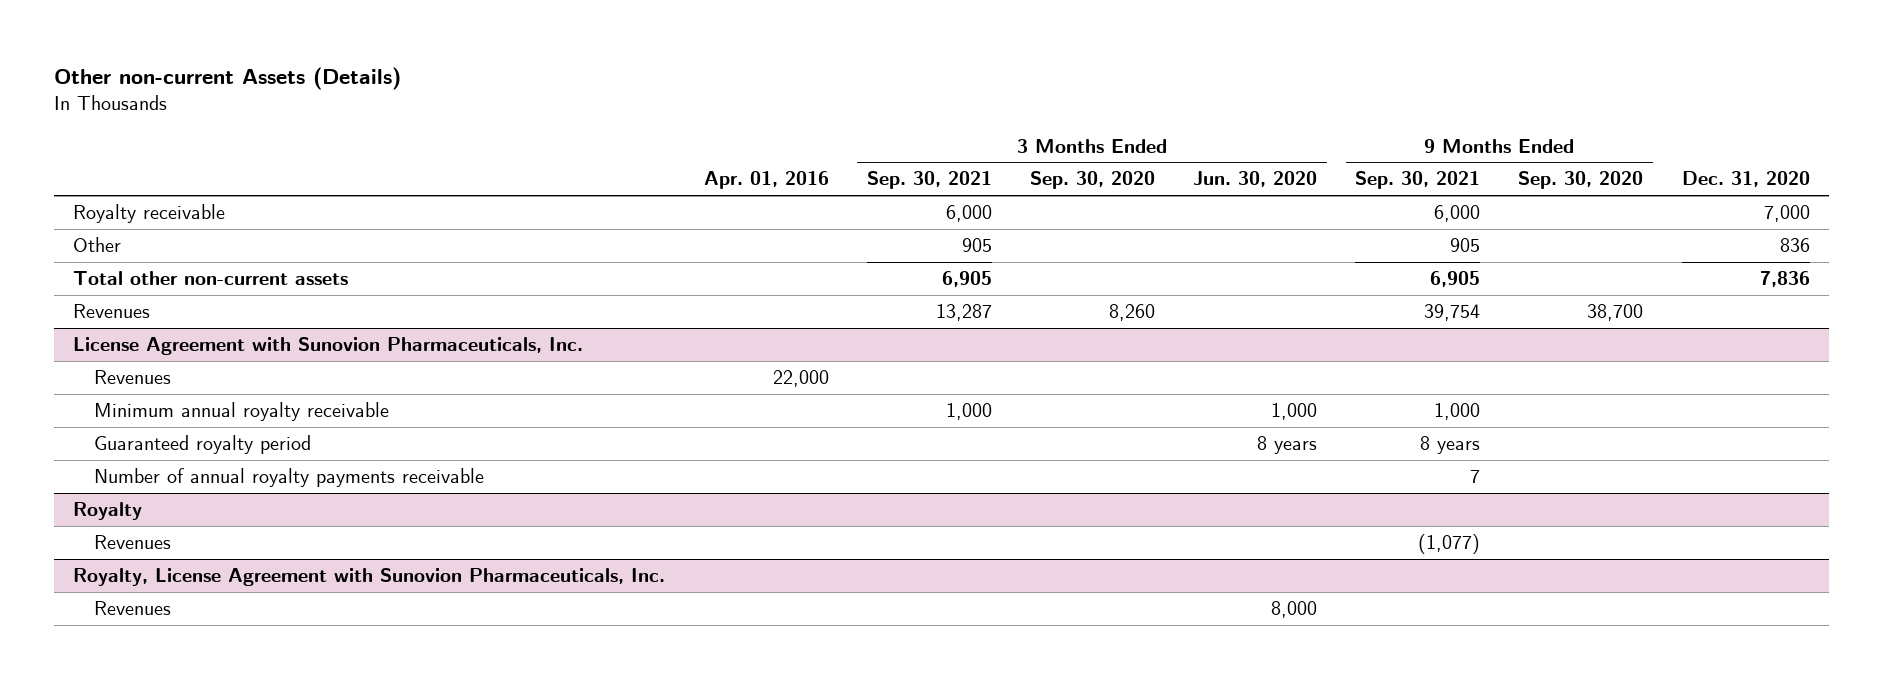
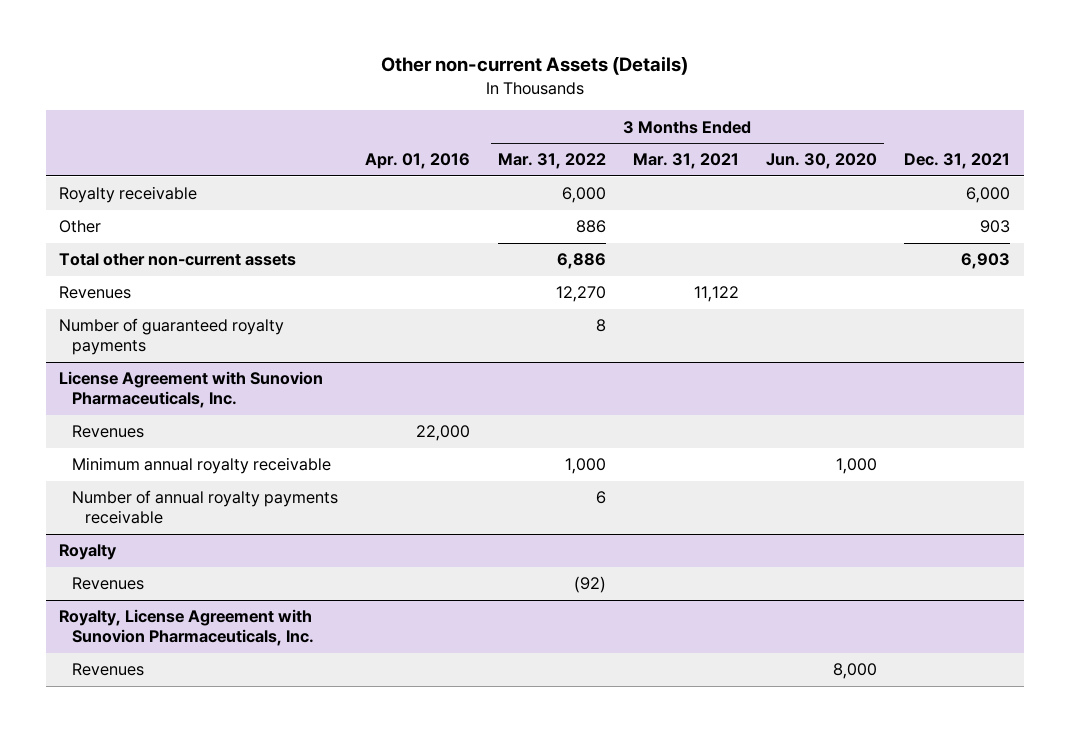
- | Apr. 01, 2016 | 3 Months Ended Sep. 30, 2021 | 3 Months Ended Sep. 30, 2020 | 3 Months Ended Jun. 30, 2020 | 9 Months Ended Sep. 30, 2021 | 9 Months Ended Sep. 30, 2020 | Dec. 31, 2020
+ | Apr. 01, 2016 | 3 Months Ended Mar. 31, 2022 | 3 Months Ended Mar. 31, 2021 | 3 Months Ended Jun. 30, 2020 | Dec. 31, 2021
+ Number of guaranteed royalty payments | | 8 | | |
@ License Agreement with Sunovion Pharmaceuticals, Inc.
- Guaranteed royalty period | | | | 8 years | 8 years | |

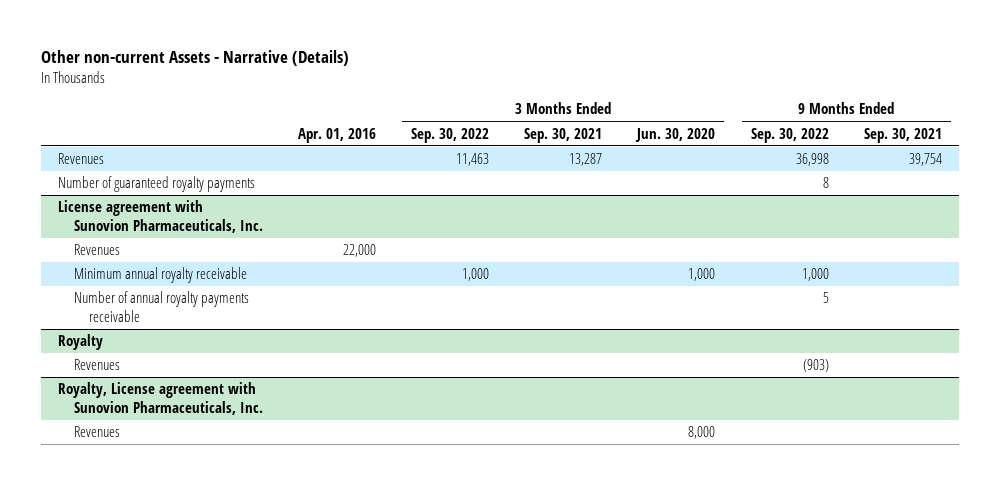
- Other non-current Assets (Details)
+ Other non-current Assets - Narrative (Details)
- | Apr. 01, 2016 | 3 Months Ended Mar. 31, 2022 | 3 Months Ended Mar. 31, 2021 | 3 Months Ended Jun. 30, 2020 | Dec. 31, 2021
+ | Apr. 01, 2016 | 3 Months Ended Sep. 30, 2022 | 3 Months Ended Sep. 30, 2021 | 3 Months Ended Jun. 30, 2020 | 9 Months Ended Sep. 30, 2022 | 9 Months Ended Sep. 30, 2021
- Royalty receivable | | 6,000 | | | 6,000
- Other | | 886 | | | 903
- Total other non-current assets | | 6,886 | | | 6,903
- License Agreement with Sunovion Pharmaceuticals, Inc.
+ License agreement with Sunovion Pharmaceuticals, Inc.
- Royalty, License Agreement with Sunovion Pharmaceuticals, Inc.
+ Royalty, License agreement with Sunovion Pharmaceuticals, Inc.

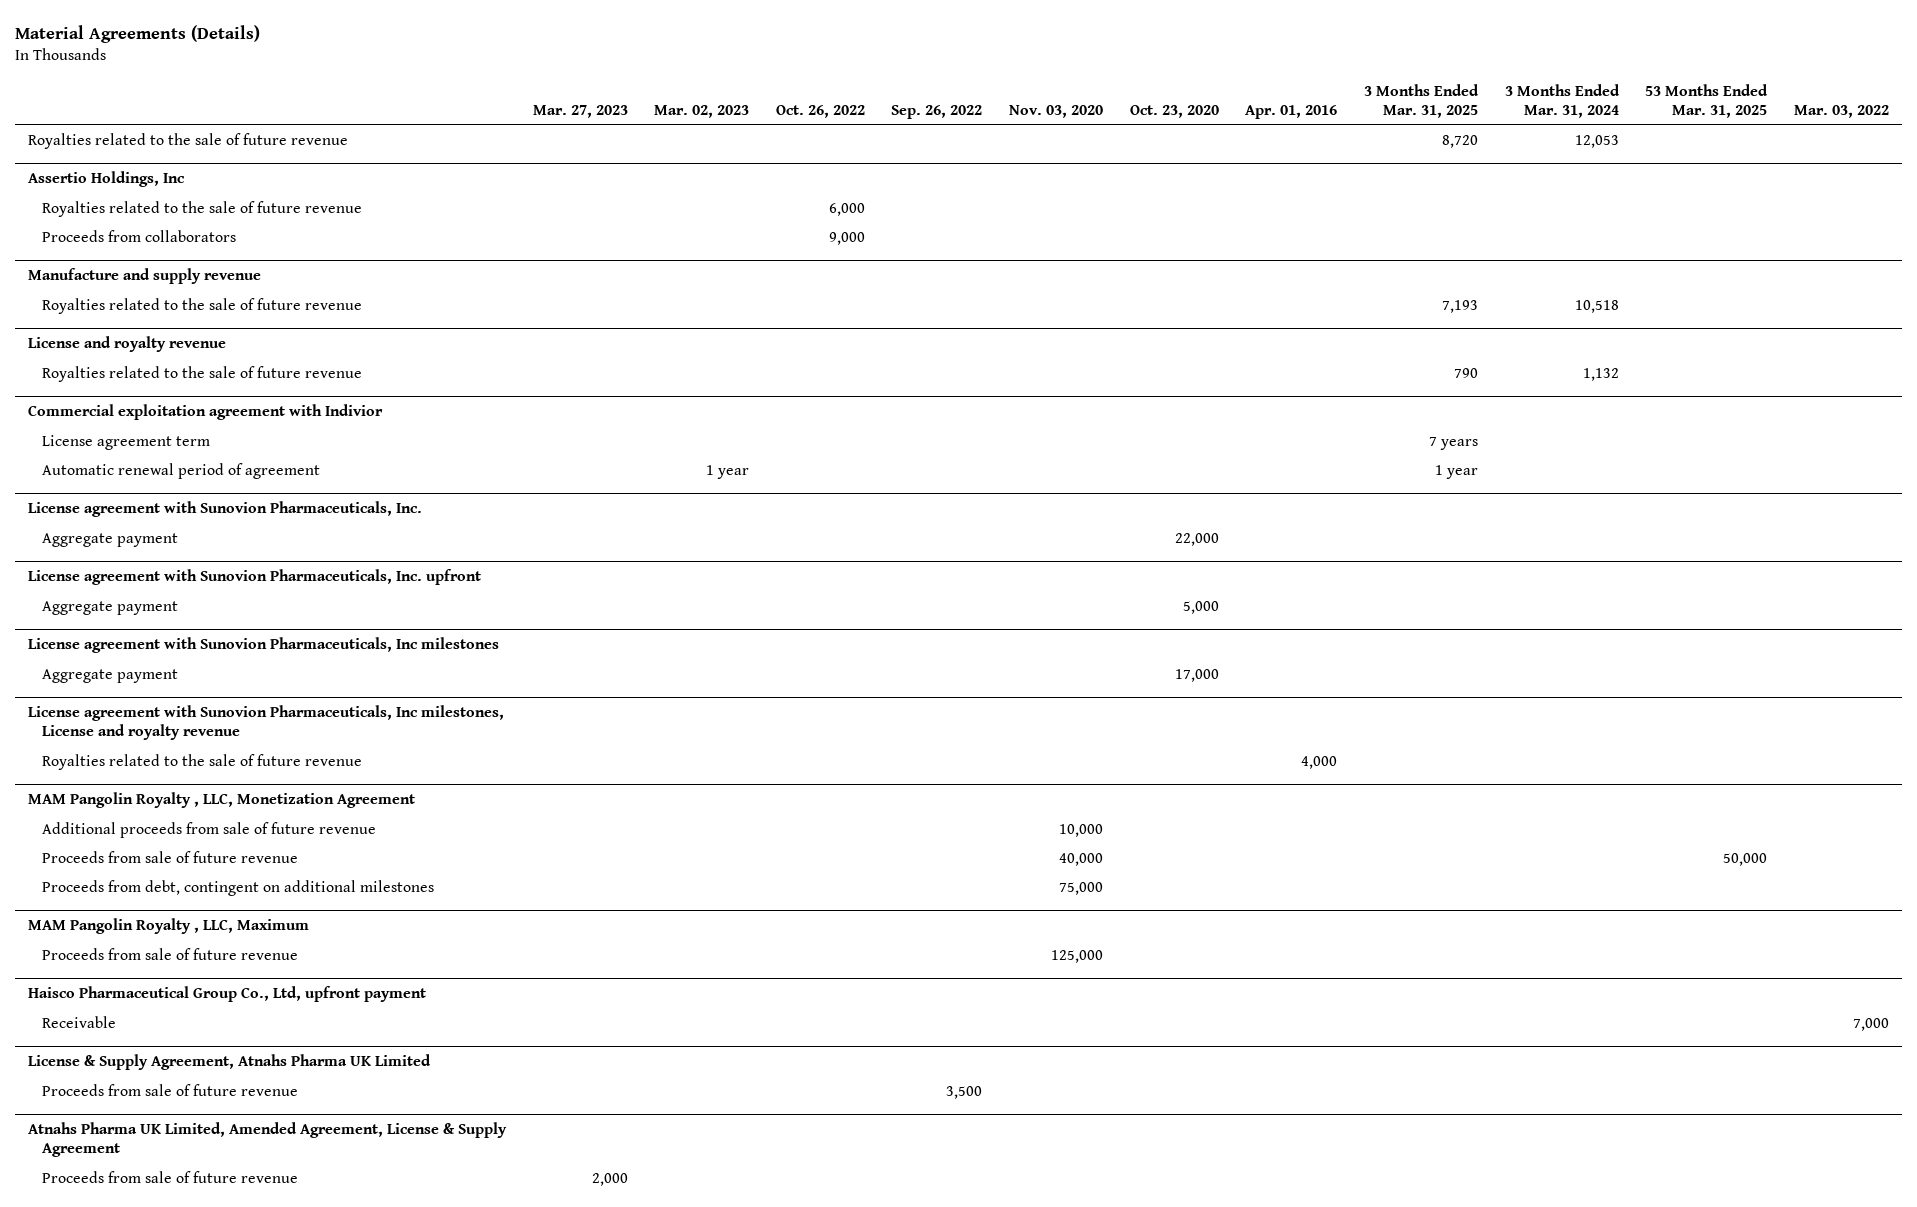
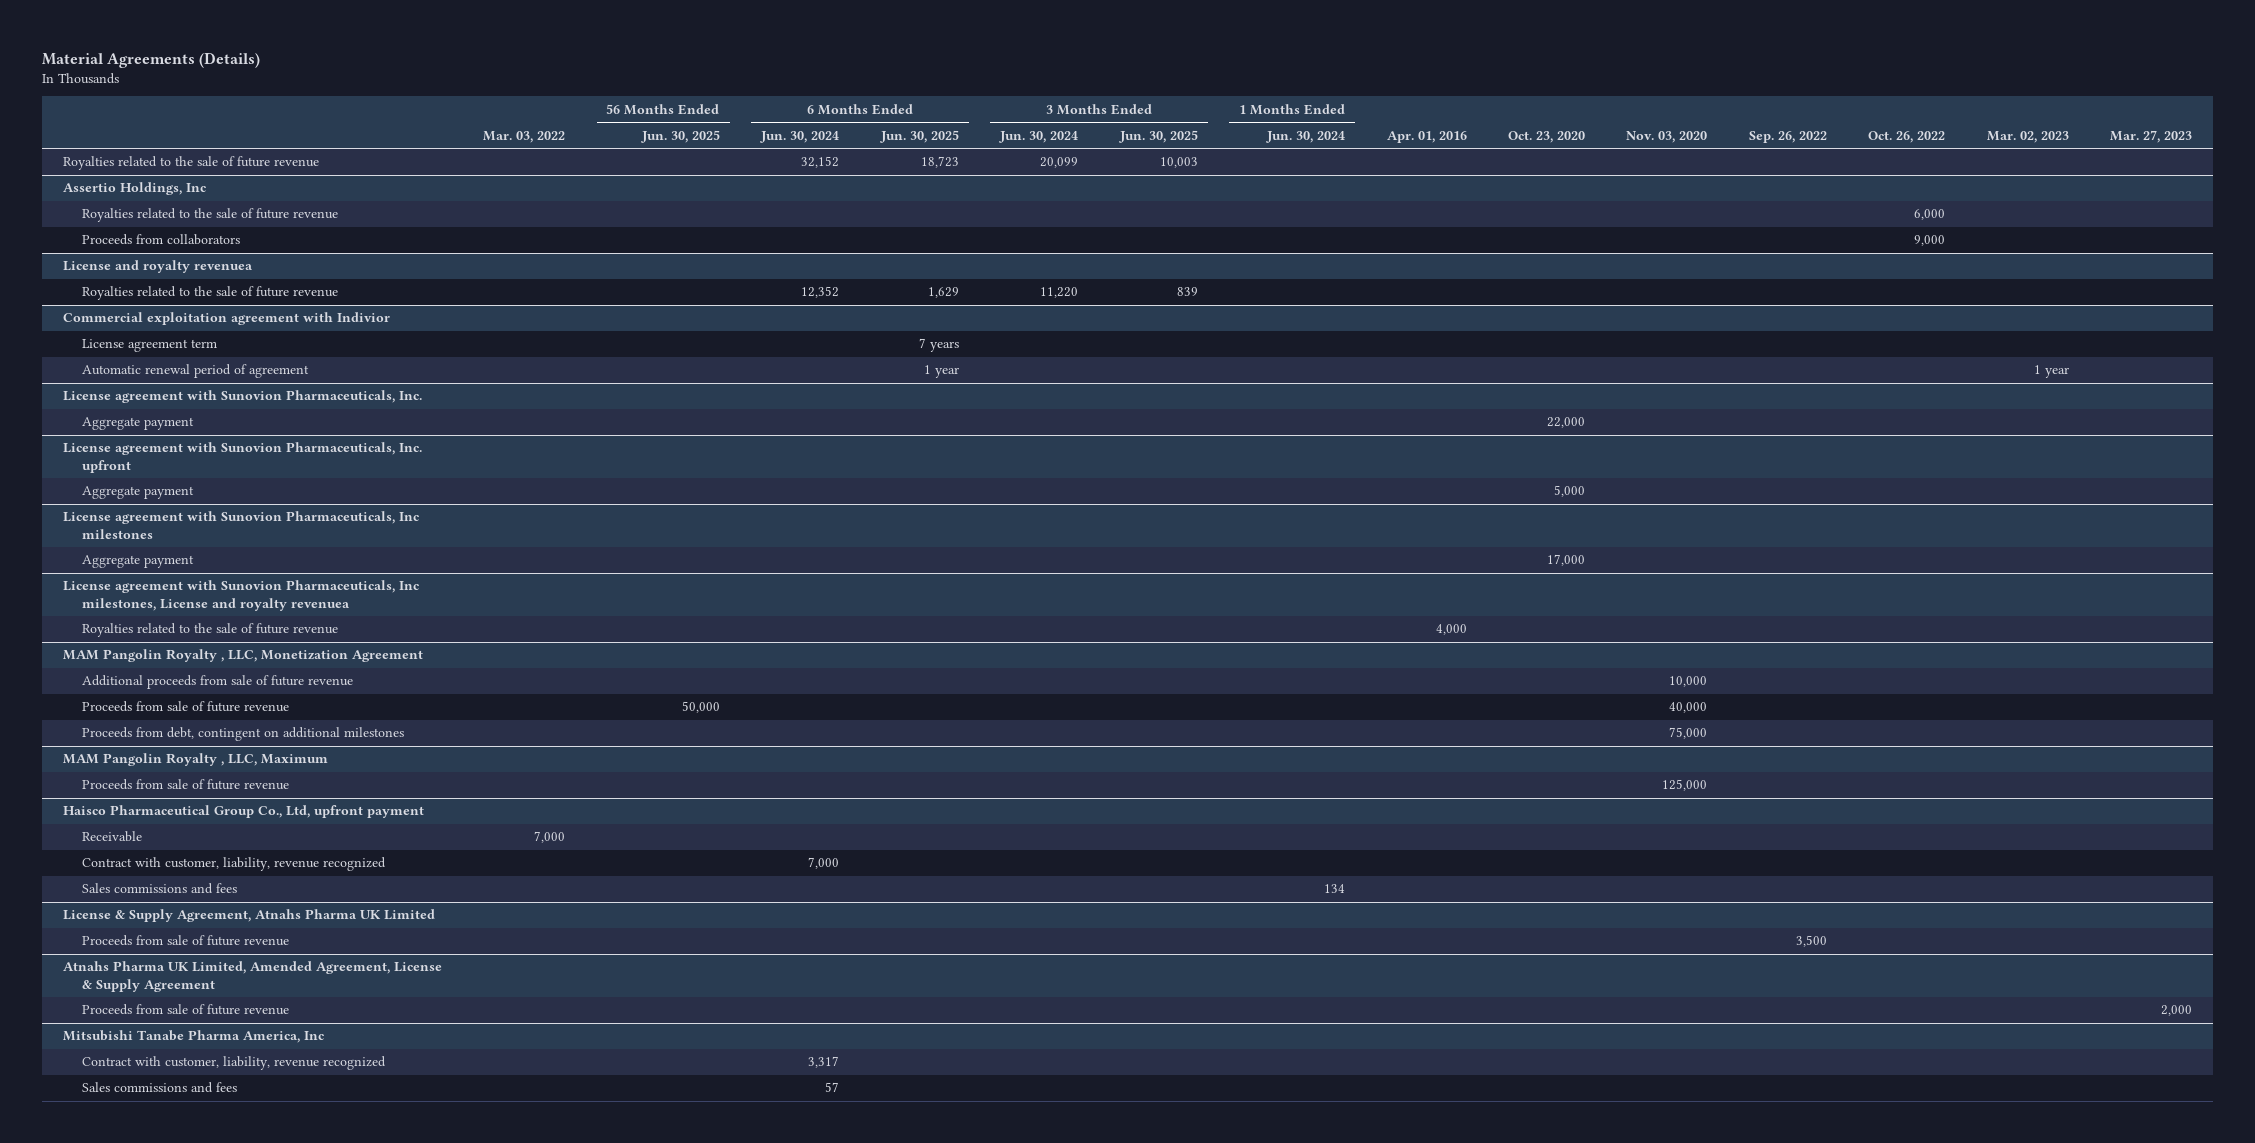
- | Mar. 27, 2023 | Mar. 02, 2023 | Oct. 26, 2022 | Sep. 26, 2022 | Nov. 03, 2020 | Oct. 23, 2020 | Apr. 01, 2016 | 3 Months Ended Mar. 31, 2025 | 3 Months Ended Mar. 31, 2024 | 53 Months Ended Mar. 31, 2025 | Mar. 03, 2022
+ | Mar. 03, 2022 | 56 Months Ended Jun. 30, 2025 | 6 Months Ended Jun. 30, 2024 | 6 Months Ended Jun. 30, 2025 | 3 Months Ended Jun. 30, 2024 | 3 Months Ended Jun. 30, 2025 | 1 Months Ended Jun. 30, 2024 | Apr. 01, 2016 | Oct. 23, 2020 | Nov. 03, 2020 | Sep. 26, 2022 | Oct. 26, 2022 | Mar. 02, 2023 | Mar. 27, 2023
- Manufacture and supply revenue
- Royalties related to the sale of future revenue | | | | | | | | 7,193 | 10,518 | |
- License and royalty revenue
+ License and royalty revenuea
- License agreement with Sunovion Pharmaceuticals, Inc milestones, License and royalty revenue
+ License agreement with Sunovion Pharmaceuticals, Inc milestones, License and royalty revenuea
@ Haisco Pharmaceutical Group Co., Ltd, upfront payment
+ Contract with customer, liability, revenue recognized | | | 7,000 | | | | | | | | | | |
+ Sales commissions and fees | | | | | | | 134 | | | | | | |
+ Mitsubishi Tanabe Pharma America, Inc
+ Contract with customer, liability, revenue recognized | | | 3,317 | | | | | | | | | | |
+ Sales commissions and fees | | | 57 | | | | | | | | | | |

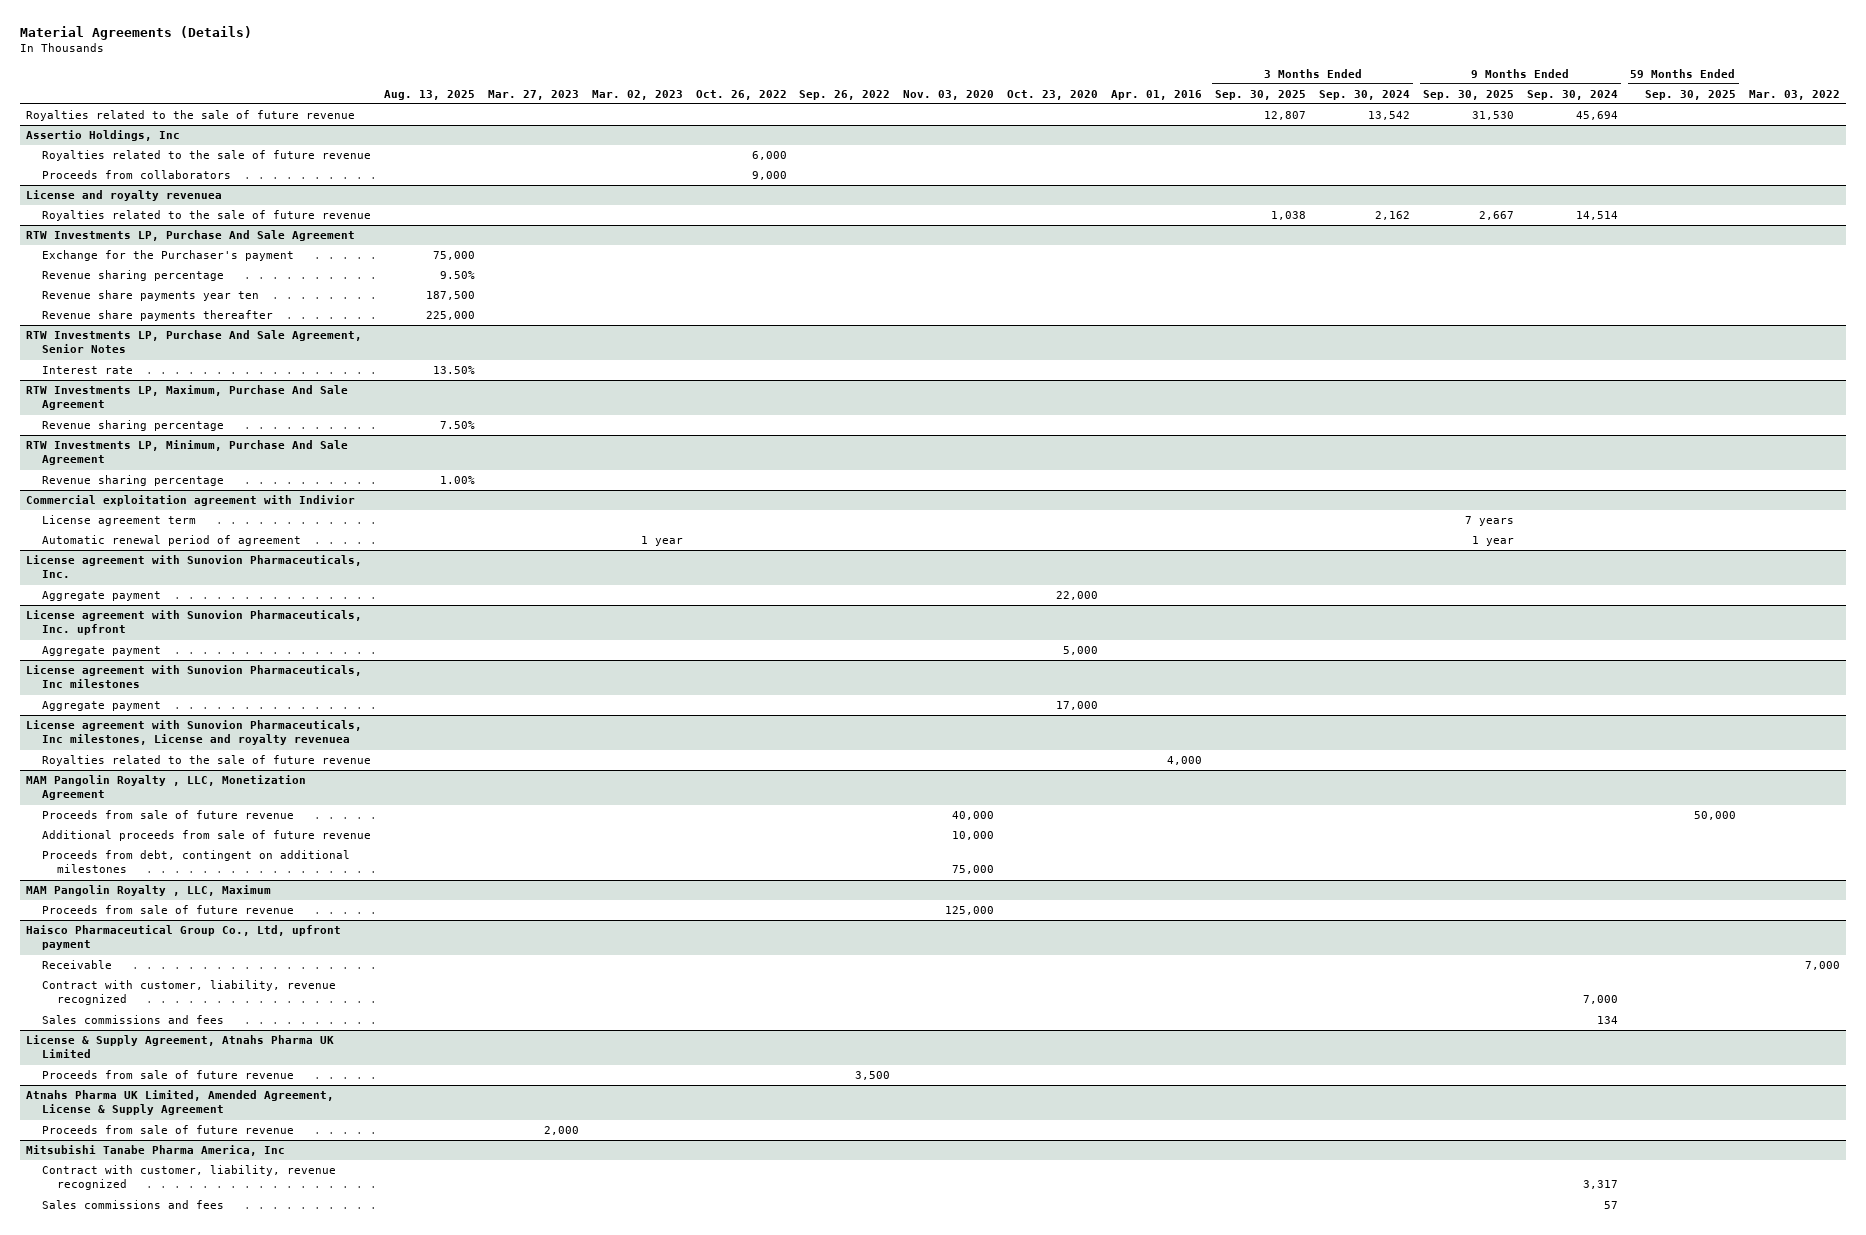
- | Mar. 03, 2022 | 56 Months Ended Jun. 30, 2025 | 6 Months Ended Jun. 30, 2024 | 6 Months Ended Jun. 30, 2025 | 3 Months Ended Jun. 30, 2024 | 3 Months Ended Jun. 30, 2025 | 1 Months Ended Jun. 30, 2024 | Apr. 01, 2016 | Oct. 23, 2020 | Nov. 03, 2020 | Sep. 26, 2022 | Oct. 26, 2022 | Mar. 02, 2023 | Mar. 27, 2023
+ | Aug. 13, 2025 | Mar. 27, 2023 | Mar. 02, 2023 | Oct. 26, 2022 | Sep. 26, 2022 | Nov. 03, 2020 | Oct. 23, 2020 | Apr. 01, 2016 | 3 Months Ended Sep. 30, 2025 | 3 Months Ended Sep. 30, 2024 | 9 Months Ended Sep. 30, 2025 | 9 Months Ended Sep. 30, 2024 | 59 Months Ended Sep. 30, 2025 | Mar. 03, 2022
+ RTW Investments LP, Purchase And Sale Agreement
+ Exchange for the Purchaser's payment | 75,000 | | | | | | | | | | | | |
+ Revenue sharing percentage | 9.50% | | | | | | | | | | | | |
+ Revenue share payments year ten | 187,500 | | | | | | | | | | | | |
+ Revenue share payments thereafter | 225,000 | | | | | | | | | | | | |
+ RTW Investments LP, Purchase And Sale Agreement, Senior Notes
+ Interest rate | 13.50% | | | | | | | | | | | | |
+ RTW Investments LP, Maximum, Purchase And Sale Agreement
+ Revenue sharing percentage | 7.50% | | | | | | | | | | | | |
+ RTW Investments LP, Minimum, Purchase And Sale Agreement
+ Revenue sharing percentage | 1.00% | | | | | | | | | | | | |
@ MAM Pangolin Royalty , LLC, Monetization Agreement
moved down: Additional proceeds from sale of future revenue | | | | | | 10,000 | | | | | | | |

